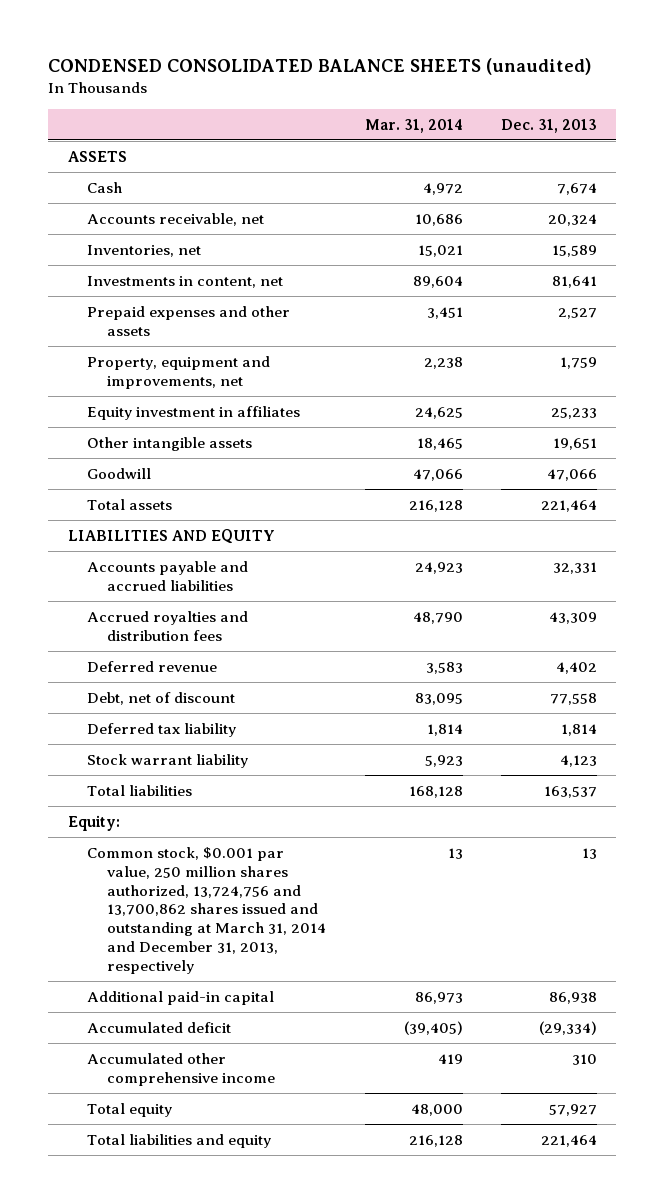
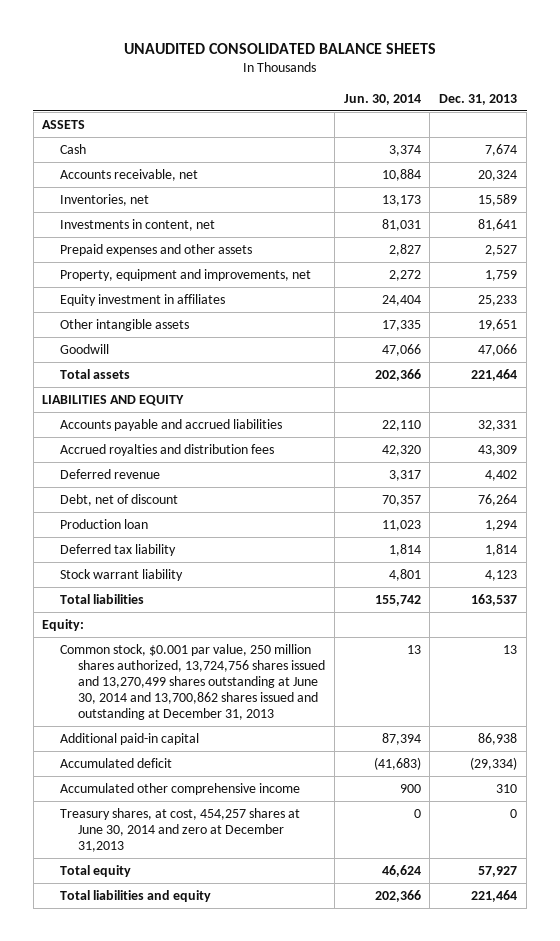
- CONDENSED CONSOLIDATED BALANCE SHEETS (unaudited)
+ UNAUDITED CONSOLIDATED BALANCE SHEETS
- | Mar. 31, 2014 | Dec. 31, 2013
+ | Jun. 30, 2014 | Dec. 31, 2013
- Debt, net of discount | 83,095 | 77,558
+ Debt, net of discount | 70,357 | 76,264
+ Production loan | 11,023 | 1,294
- Common stock, $0.001 par value, 250 million shares authorized, 13,724,756 and 13,700,862 shares issued and outstanding at March 31, 2014 and December 31, 2013, respectively | 13 | 13
+ Common stock, $0.001 par value, 250 million shares authorized, 13,724,756 shares issued and 13,270,499 shares outstanding at June 30, 2014 and 13,700,862 shares issued and outstanding at December 31, 2013 | 13 | 13
+ Treasury shares, at cost, 454,257 shares at June 30, 2014 and zero at December 31,2013 | 0 | 0

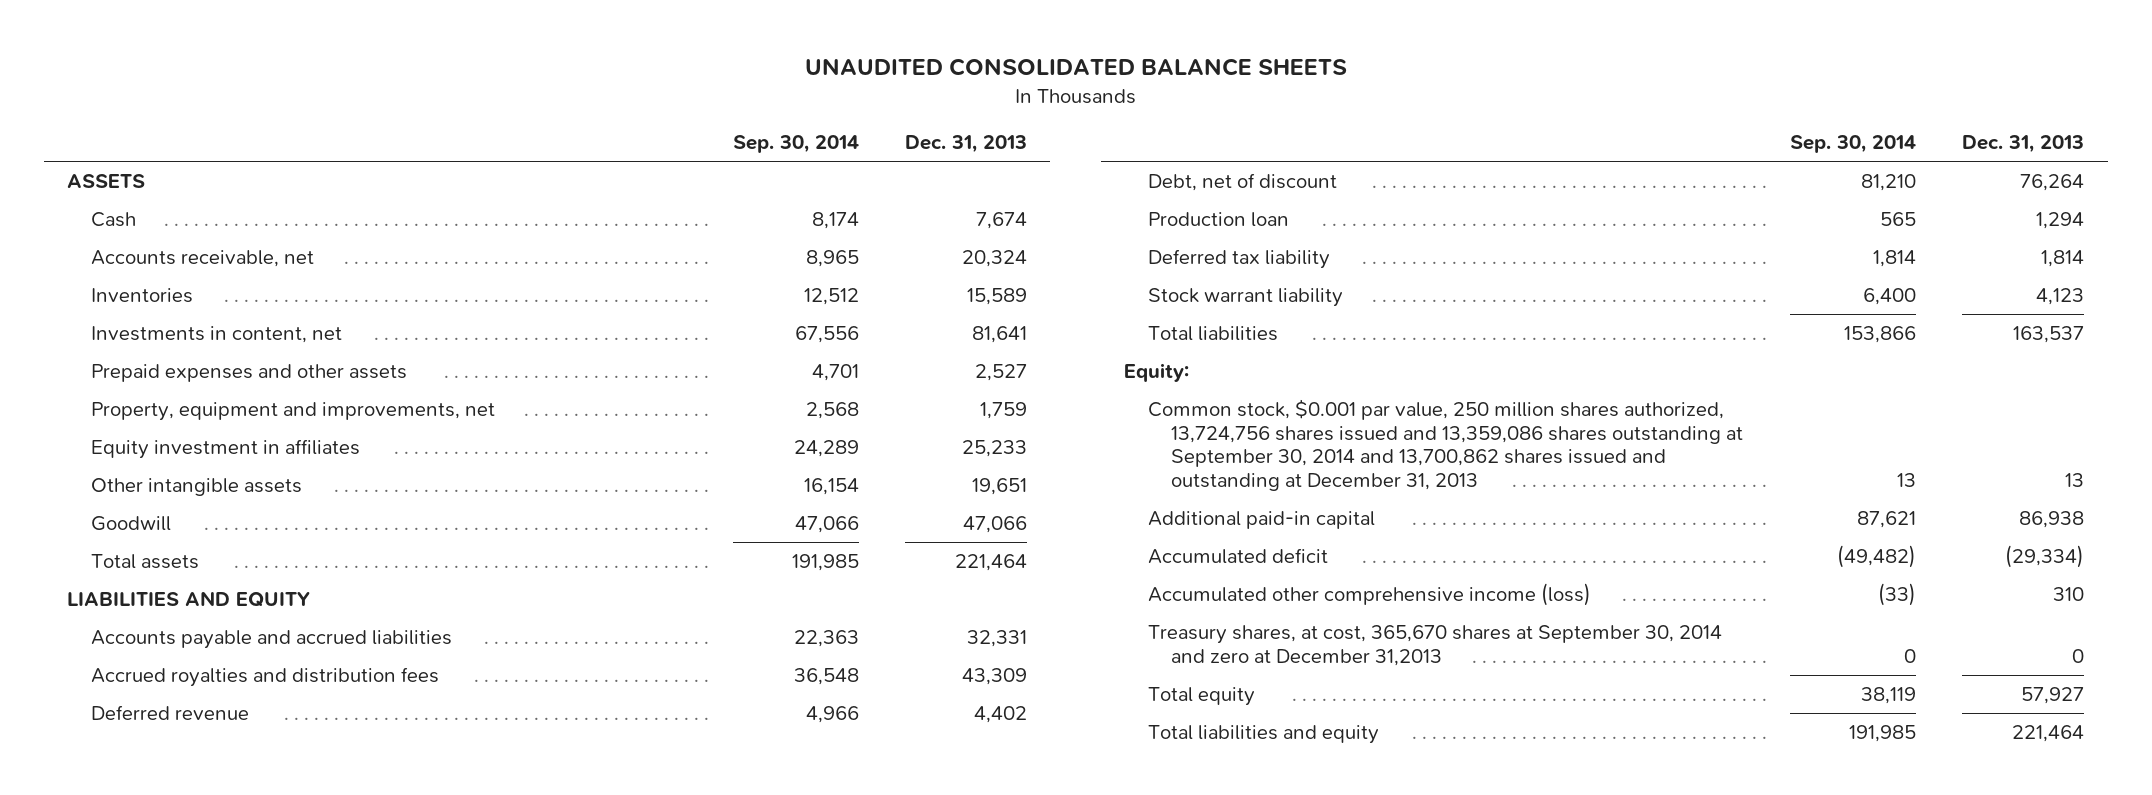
- | Jun. 30, 2014 | Dec. 31, 2013
+ | Sep. 30, 2014 | Dec. 31, 2013
- Inventories, net | 13,173 | 15,589
+ Inventories | 12,512 | 15,589
- Common stock, $0.001 par value, 250 million shares authorized, 13,724,756 shares issued and 13,270,499 shares outstanding at June 30, 2014 and 13,700,862 shares issued and outstanding at December 31, 2013 | 13 | 13
+ Common stock, $0.001 par value, 250 million shares authorized, 13,724,756 shares issued and 13,359,086 shares outstanding at September 30, 2014 and 13,700,862 shares issued and outstanding at December 31, 2013 | 13 | 13
- Accumulated other comprehensive income | 900 | 310
- Treasury shares, at cost, 454,257 shares at June 30, 2014 and zero at December 31,2013 | 0 | 0
+ Accumulated other comprehensive income (loss) | (33) | 310
+ Treasury shares, at cost, 365,670 shares at September 30, 2014 and zero at December 31,2013 | 0 | 0

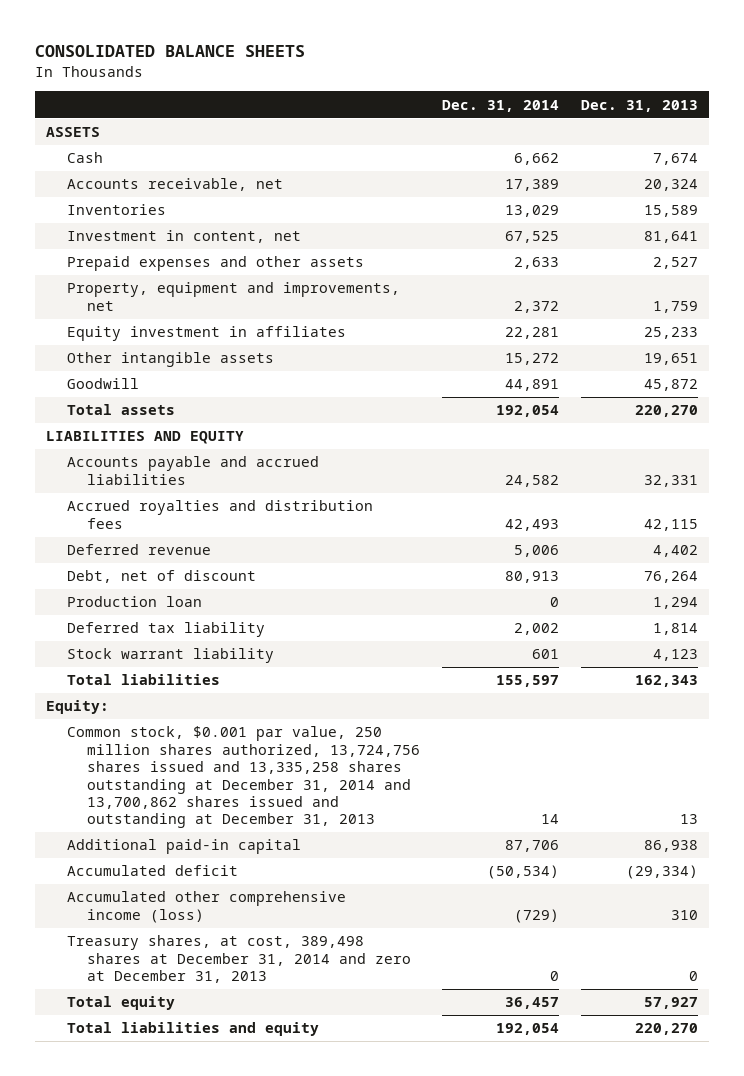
- UNAUDITED CONSOLIDATED BALANCE SHEETS
+ CONSOLIDATED BALANCE SHEETS
- | Sep. 30, 2014 | Dec. 31, 2013
+ | Dec. 31, 2014 | Dec. 31, 2013
- Investments in content, net | 67,556 | 81,641
+ Investment in content, net | 67,525 | 81,641
- Goodwill | 47,066 | 47,066
- Total assets | 191,985 | 221,464
+ Goodwill | 44,891 | 45,872
+ Total assets | 192,054 | 220,270
- Accrued royalties and distribution fees | 36,548 | 43,309
+ Accrued royalties and distribution fees | 42,493 | 42,115
- Total liabilities | 153,866 | 163,537
+ Total liabilities | 155,597 | 162,343
- Common stock, $0.001 par value, 250 million shares authorized, 13,724,756 shares issued and 13,359,086 shares outstanding at September 30, 2014 and 13,700,862 shares issued and outstanding at December 31, 2013 | 13 | 13
+ Common stock, $0.001 par value, 250 million shares authorized, 13,724,756 shares issued and 13,335,258 shares outstanding at December 31, 2014 and 13,700,862 shares issued and outstanding at December 31, 2013 | 14 | 13
- Treasury shares, at cost, 365,670 shares at September 30, 2014 and zero at December 31,2013 | 0 | 0
+ Treasury shares, at cost, 389,498 shares at December 31, 2014 and zero at December 31, 2013 | 0 | 0
- Total liabilities and equity | 191,985 | 221,464
+ Total liabilities and equity | 192,054 | 220,270

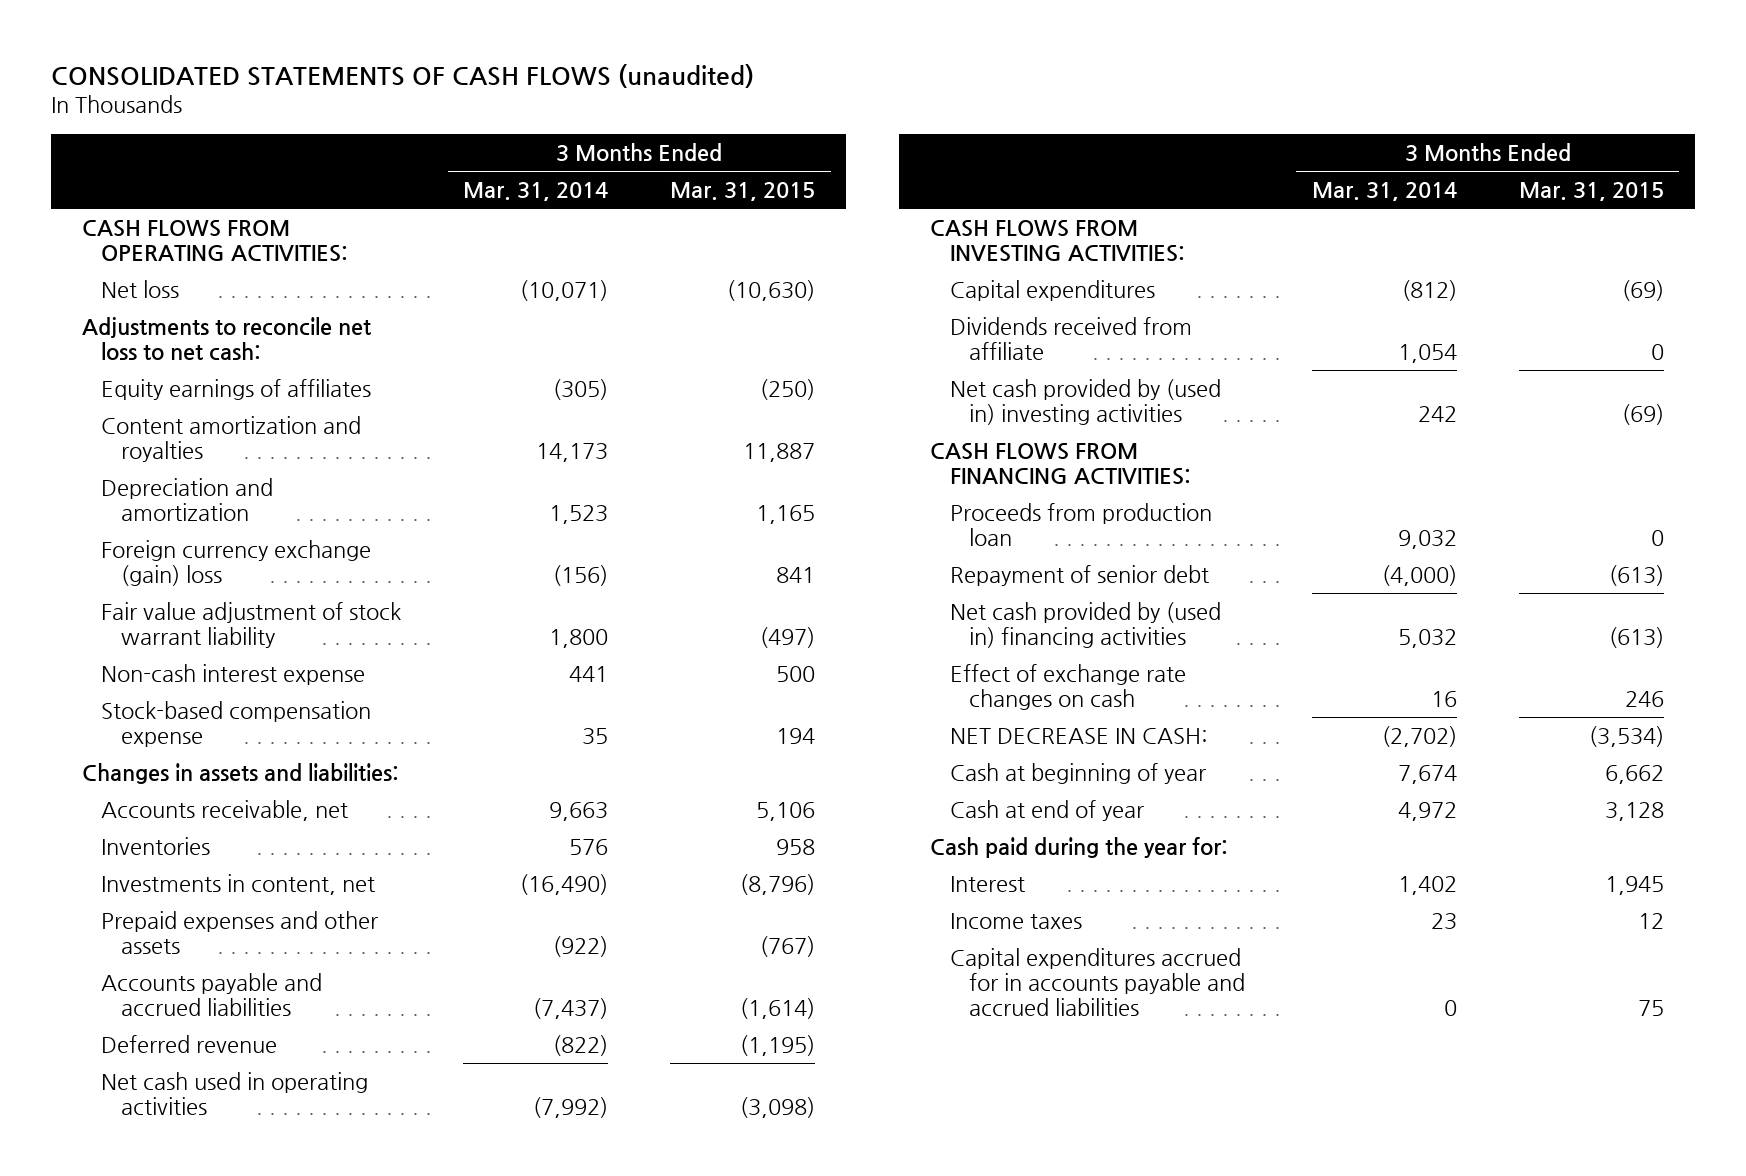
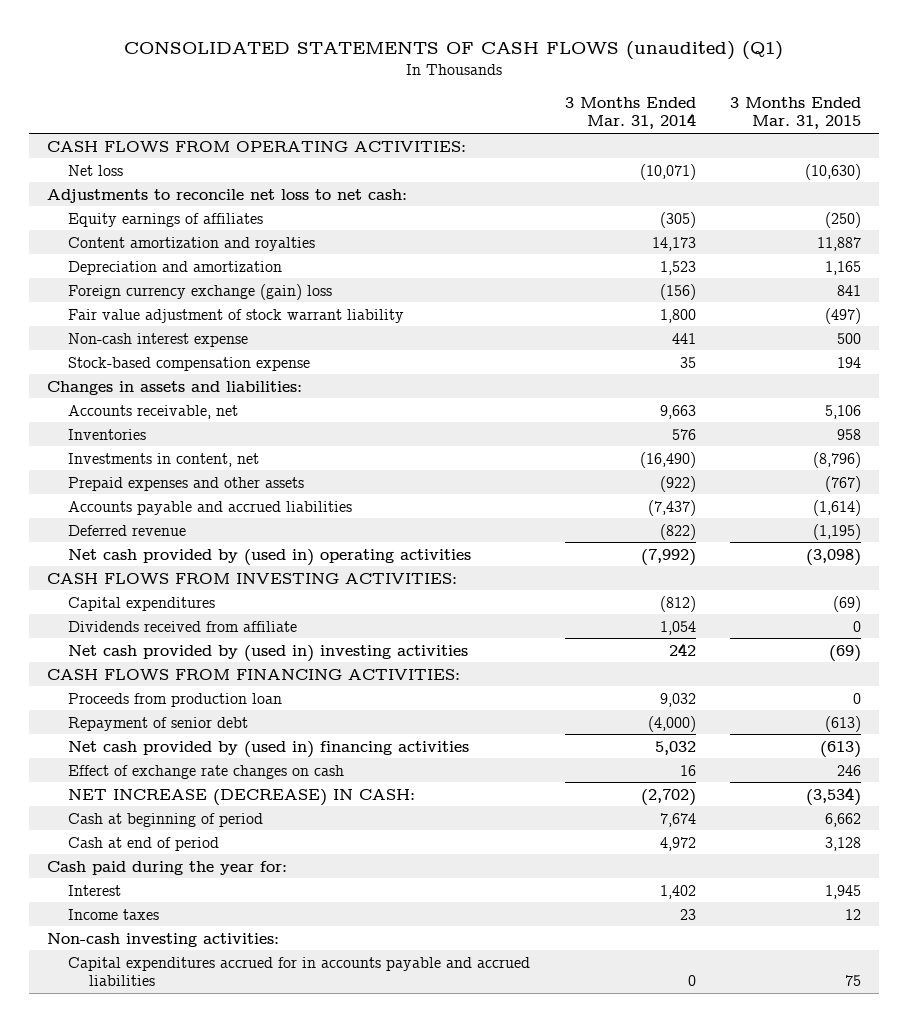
- CONSOLIDATED STATEMENTS OF CASH FLOWS (unaudited)
+ CONSOLIDATED STATEMENTS OF CASH FLOWS (unaudited) (Q1)
- Net cash used in operating activities | (7,992) | (3,098)
+ Net cash provided by (used in) operating activities | (7,992) | (3,098)
- NET DECREASE IN CASH: | (2,702) | (3,534)
- Cash at beginning of year | 7,674 | 6,662
- Cash at end of year | 4,972 | 3,128
+ NET INCREASE (DECREASE) IN CASH: | (2,702) | (3,534)
+ Cash at beginning of period | 7,674 | 6,662
+ Cash at end of period | 4,972 | 3,128
+ Non-cash investing activities:

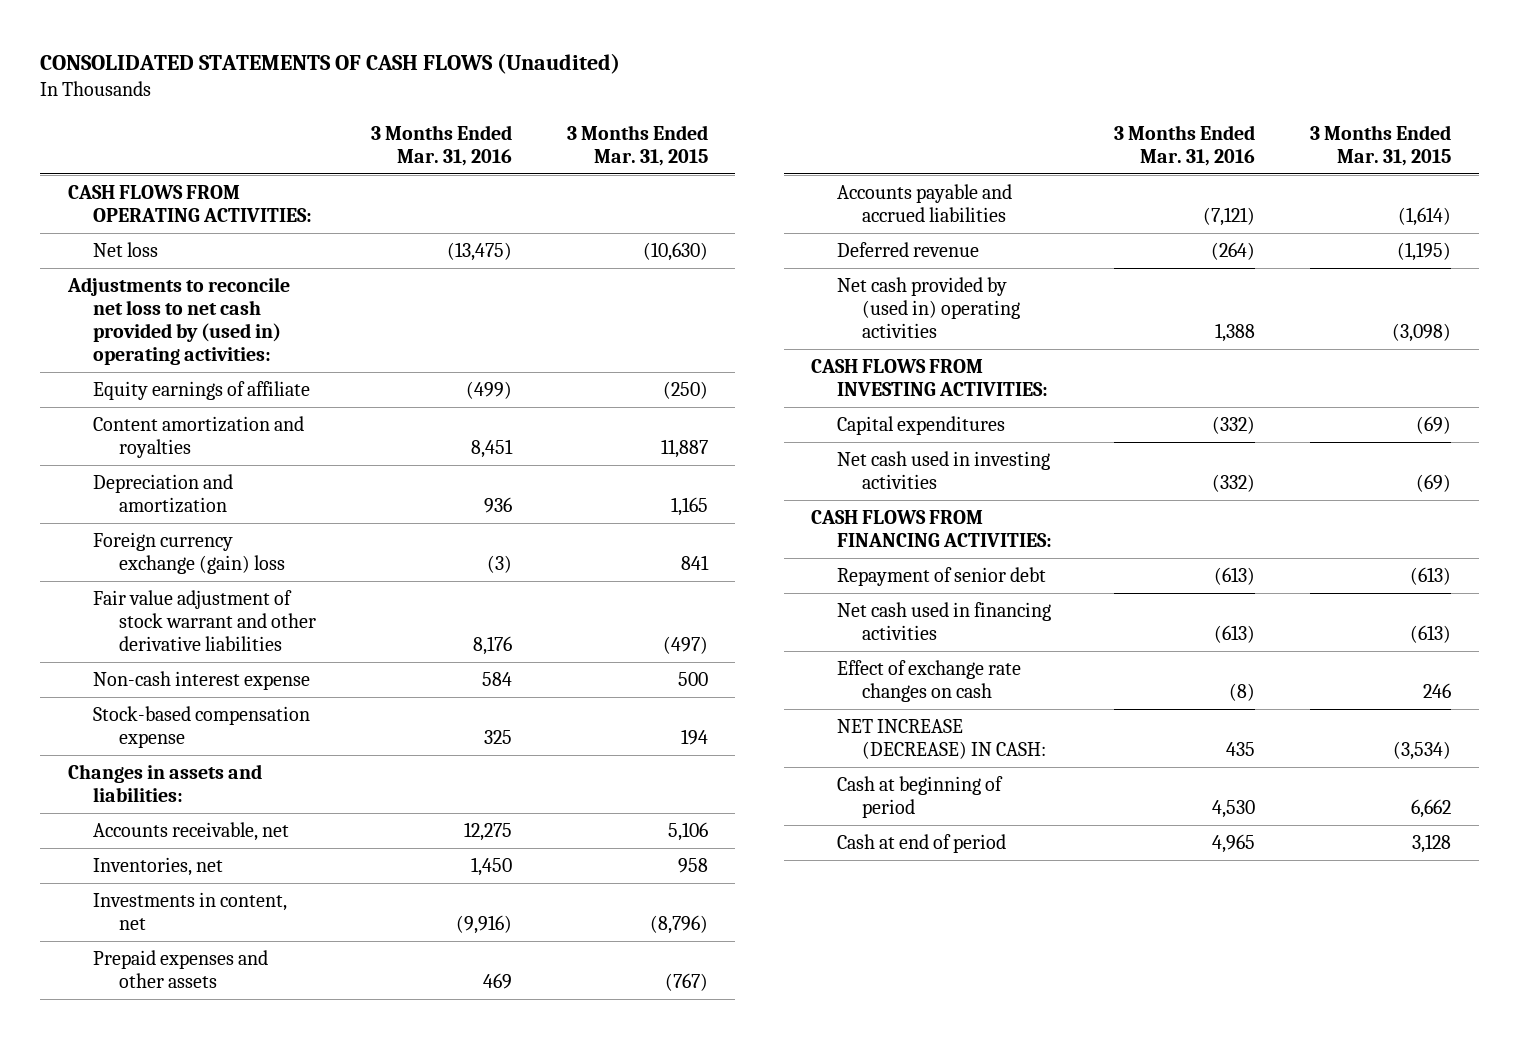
- CONSOLIDATED STATEMENTS OF CASH FLOWS (unaudited) (Q1)
+ CONSOLIDATED STATEMENTS OF CASH FLOWS (Unaudited)
- | 3 Months Ended Mar. 31, 2014 | 3 Months Ended Mar. 31, 2015
+ | 3 Months Ended Mar. 31, 2016 | 3 Months Ended Mar. 31, 2015
- Adjustments to reconcile net loss to net cash:
- Equity earnings of affiliates | (305) | (250)
+ Adjustments to reconcile net loss to net cash provided by (used in) operating activities:
+ Equity earnings of affiliate | (499) | (250)
- Fair value adjustment of stock warrant liability | 1,800 | (497)
+ Fair value adjustment of stock warrant and other derivative liabilities | 8,176 | (497)
- Inventories | 576 | 958
+ Inventories, net | 1,450 | 958
- Dividends received from affiliate | 1,054 | 0
- Net cash provided by (used in) investing activities | 242 | (69)
+ Net cash used in investing activities | (332) | (69)
- Proceeds from production loan | 9,032 | 0
- Net cash provided by (used in) financing activities | 5,032 | (613)
+ Net cash used in financing activities | (613) | (613)
- Cash paid during the year for:
- Interest | 1,402 | 1,945
- Income taxes | 23 | 12
- Non-cash investing activities:
- Capital expenditures accrued for in accounts payable and accrued liabilities | 0 | 75

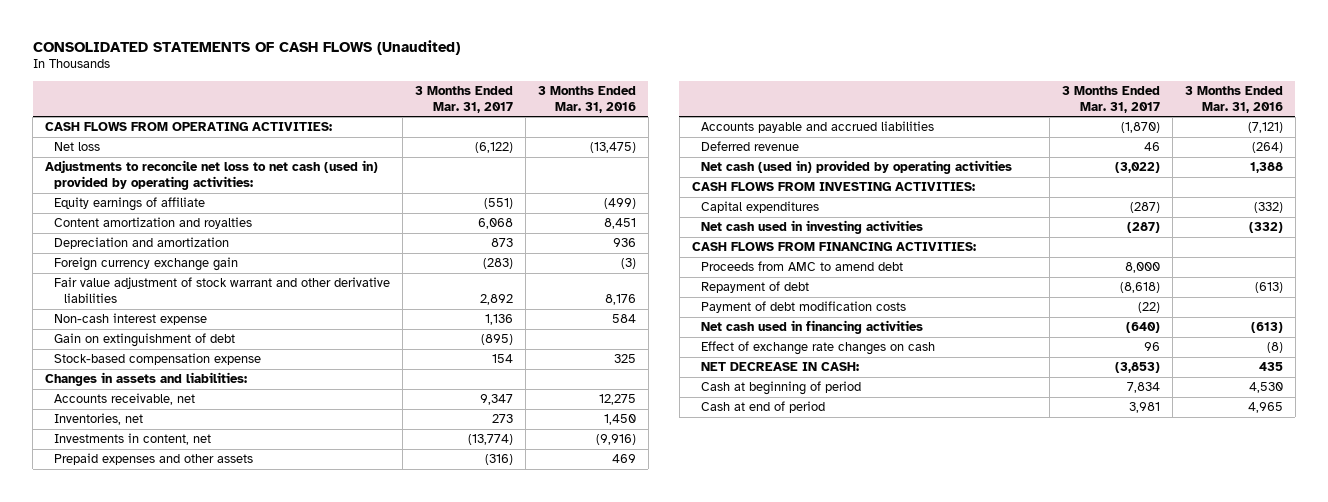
- | 3 Months Ended Mar. 31, 2016 | 3 Months Ended Mar. 31, 2015
+ | 3 Months Ended Mar. 31, 2017 | 3 Months Ended Mar. 31, 2016
- Adjustments to reconcile net loss to net cash provided by (used in) operating activities:
+ Adjustments to reconcile net loss to net cash (used in) provided by operating activities:
- Foreign currency exchange (gain) loss | (3) | 841
+ Foreign currency exchange gain | (283) | (3)
+ Gain on extinguishment of debt | (895) |
- Net cash provided by (used in) operating activities | 1,388 | (3,098)
+ Net cash (used in) provided by operating activities | (3,022) | 1,388
- Repayment of senior debt | (613) | (613)
+ Proceeds from AMC to amend debt | 8,000 |
+ Repayment of debt | (8,618) | (613)
+ Payment of debt modification costs | (22) |
- NET INCREASE (DECREASE) IN CASH: | 435 | (3,534)
+ NET DECREASE IN CASH: | (3,853) | 435

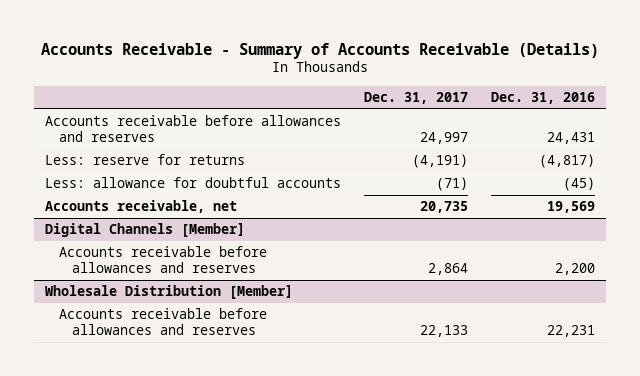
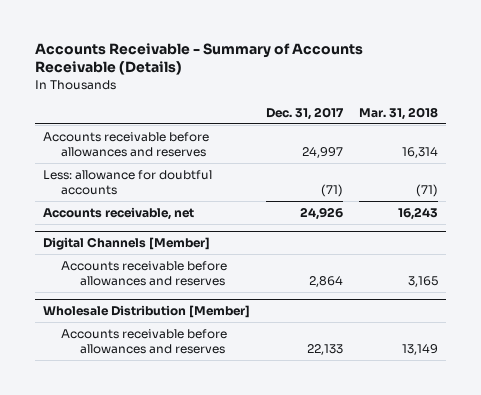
- | Dec. 31, 2017 | Dec. 31, 2016
+ | Dec. 31, 2017 | Mar. 31, 2018
- Less: reserve for returns | (4,191) | (4,817)
- Accounts receivable, net | 20,735 | 19,569
+ Accounts receivable, net | 24,926 | 16,243

